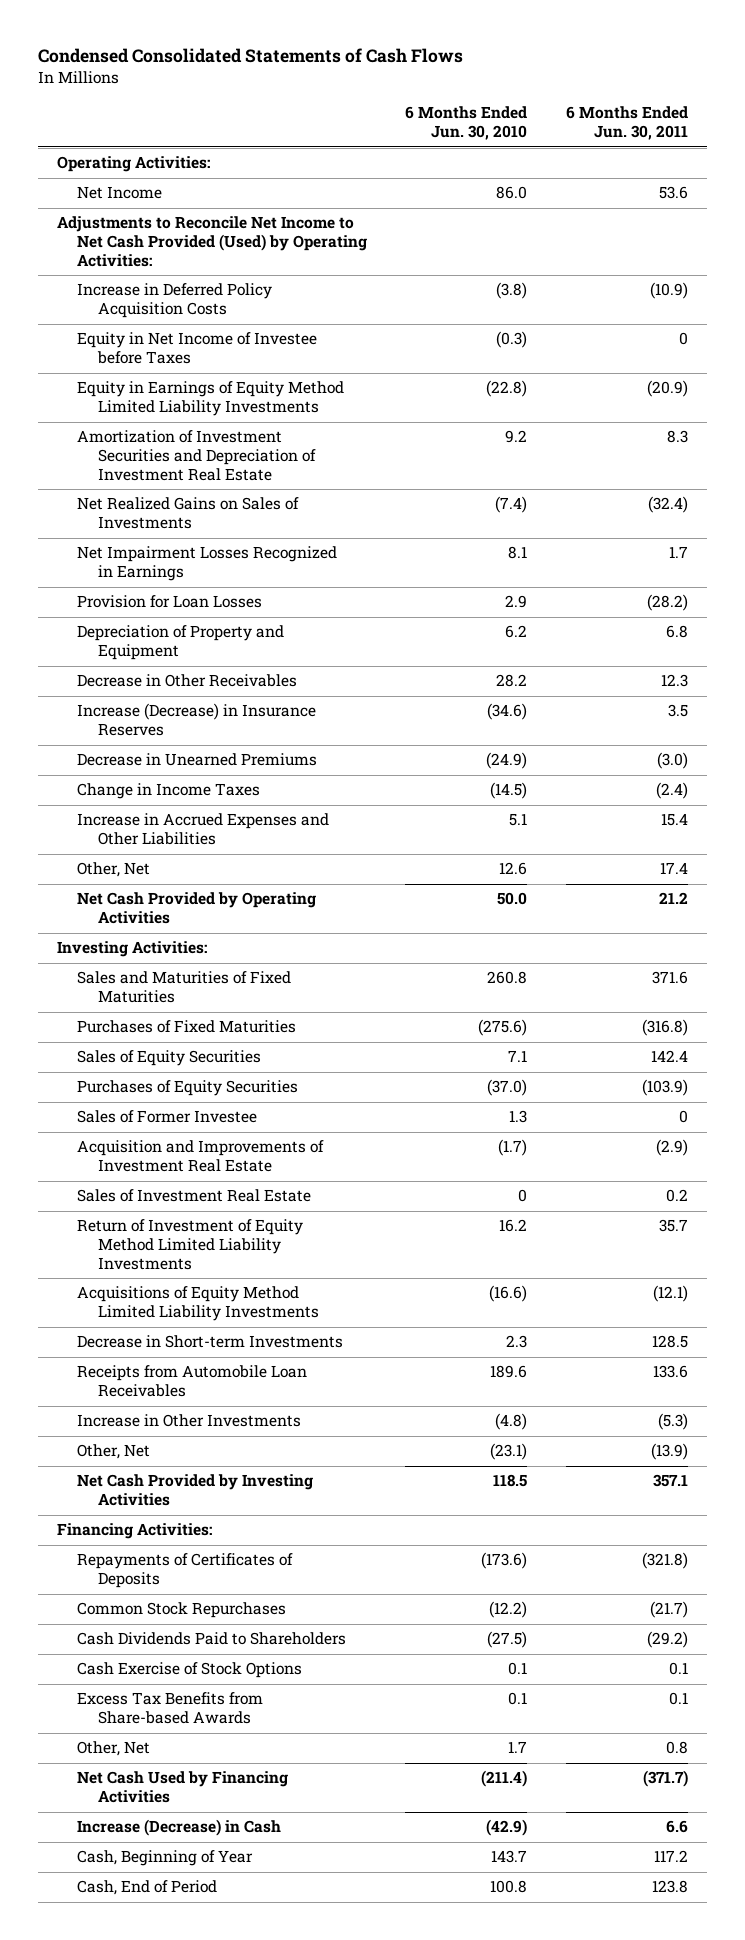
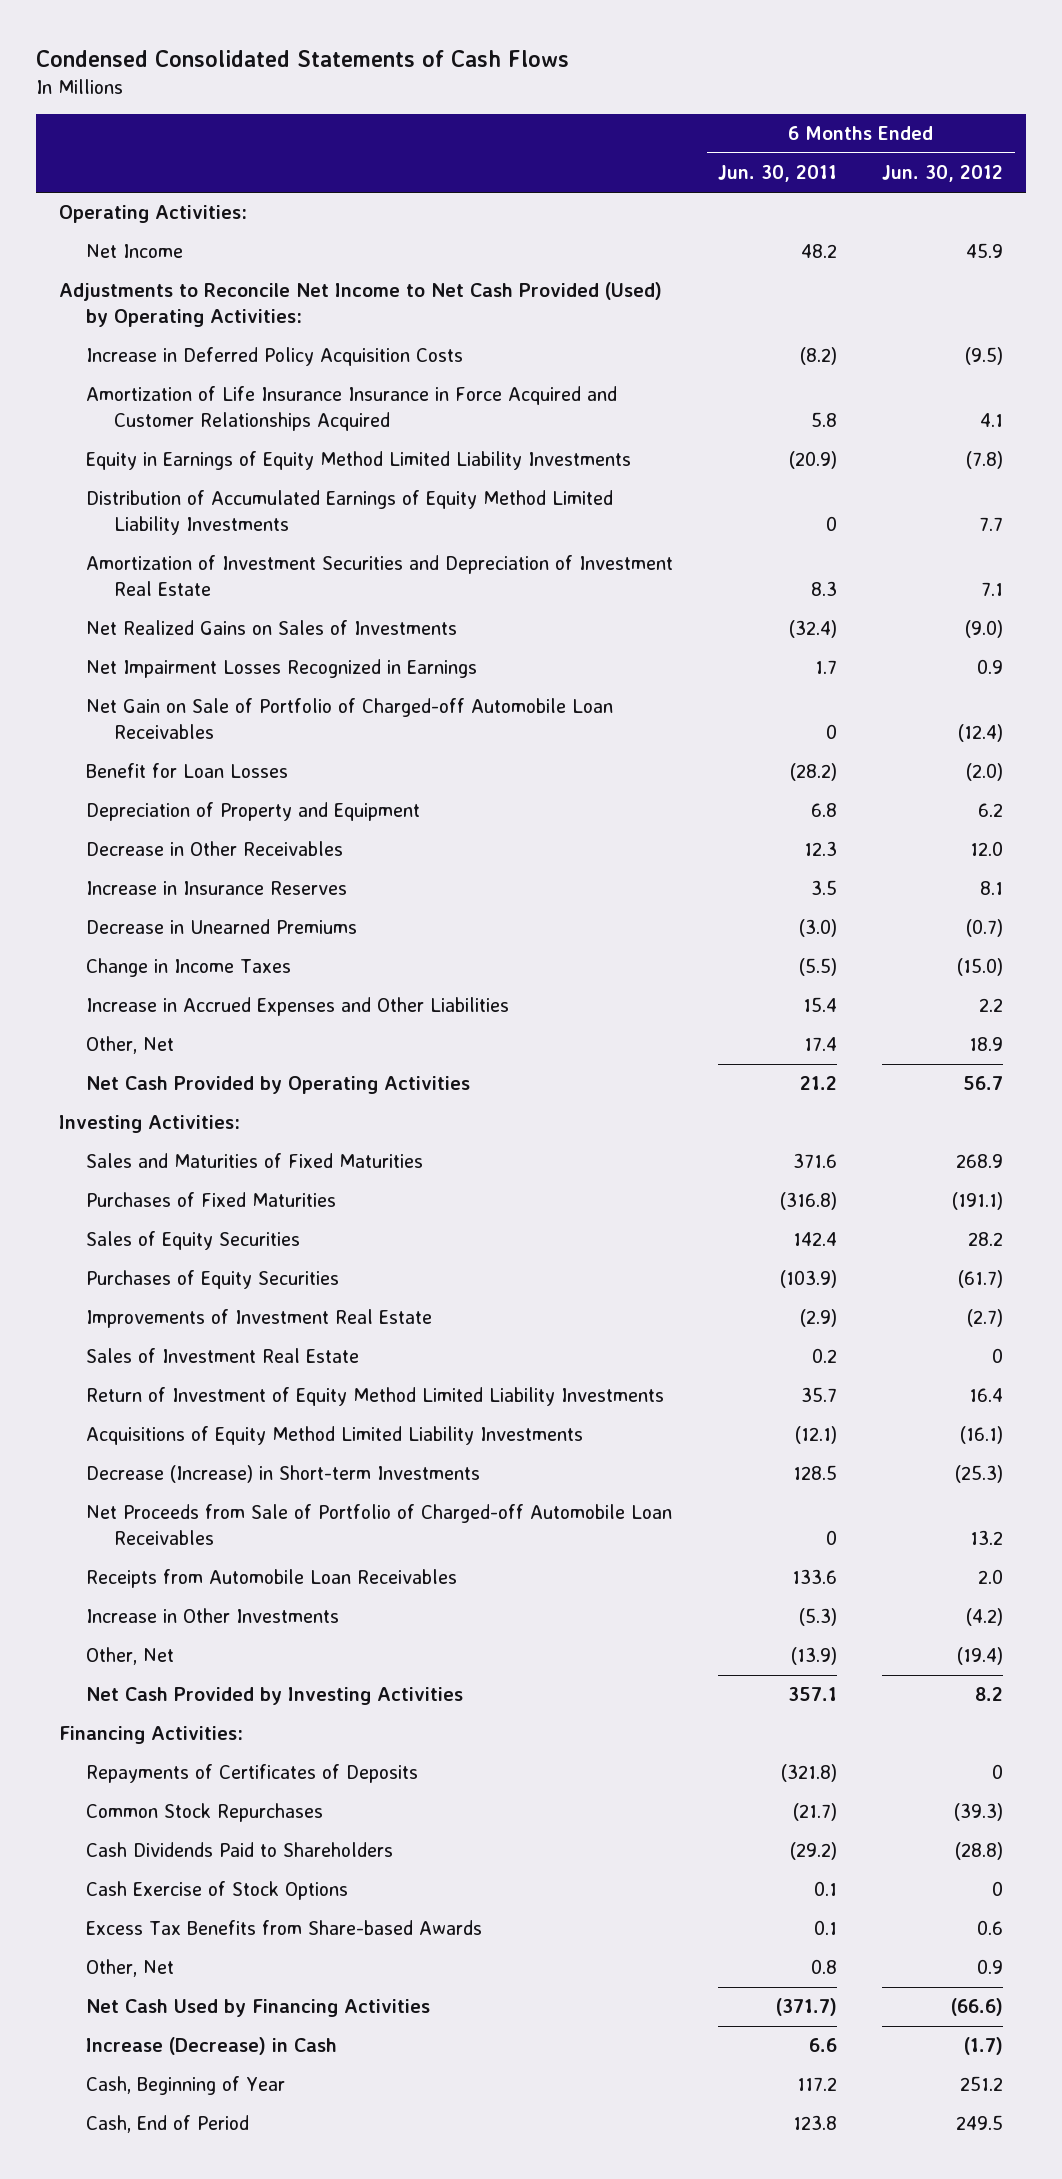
- | 6 Months Ended Jun. 30, 2010 | 6 Months Ended Jun. 30, 2011
+ | 6 Months Ended Jun. 30, 2011 | 6 Months Ended Jun. 30, 2012
- Net Income | 86.0 | 53.6
+ Net Income | 48.2 | 45.9
- Increase in Deferred Policy Acquisition Costs | (3.8) | (10.9)
- Equity in Net Income of Investee before Taxes | (0.3) | 0
+ Increase in Deferred Policy Acquisition Costs | (8.2) | (9.5)
+ Amortization of Life Insurance Insurance in Force Acquired and Customer Relationships Acquired | 5.8 | 4.1
+ Distribution of Accumulated Earnings of Equity Method Limited Liability Investments | 0 | 7.7
- Provision for Loan Losses | 2.9 | (28.2)
+ Net Gain on Sale of Portfolio of Charged-off Automobile Loan Receivables | 0 | (12.4)
+ Benefit for Loan Losses | (28.2) | (2.0)
- Increase (Decrease) in Insurance Reserves | (34.6) | 3.5
+ Increase in Insurance Reserves | 3.5 | 8.1
- Change in Income Taxes | (14.5) | (2.4)
+ Change in Income Taxes | (5.5) | (15.0)
- Sales of Former Investee | 1.3 | 0
- Acquisition and Improvements of Investment Real Estate | (1.7) | (2.9)
+ Improvements of Investment Real Estate | (2.9) | (2.7)
- Decrease in Short-term Investments | 2.3 | 128.5
+ Decrease (Increase) in Short-term Investments | 128.5 | (25.3)
+ Net Proceeds from Sale of Portfolio of Charged-off Automobile Loan Receivables | 0 | 13.2

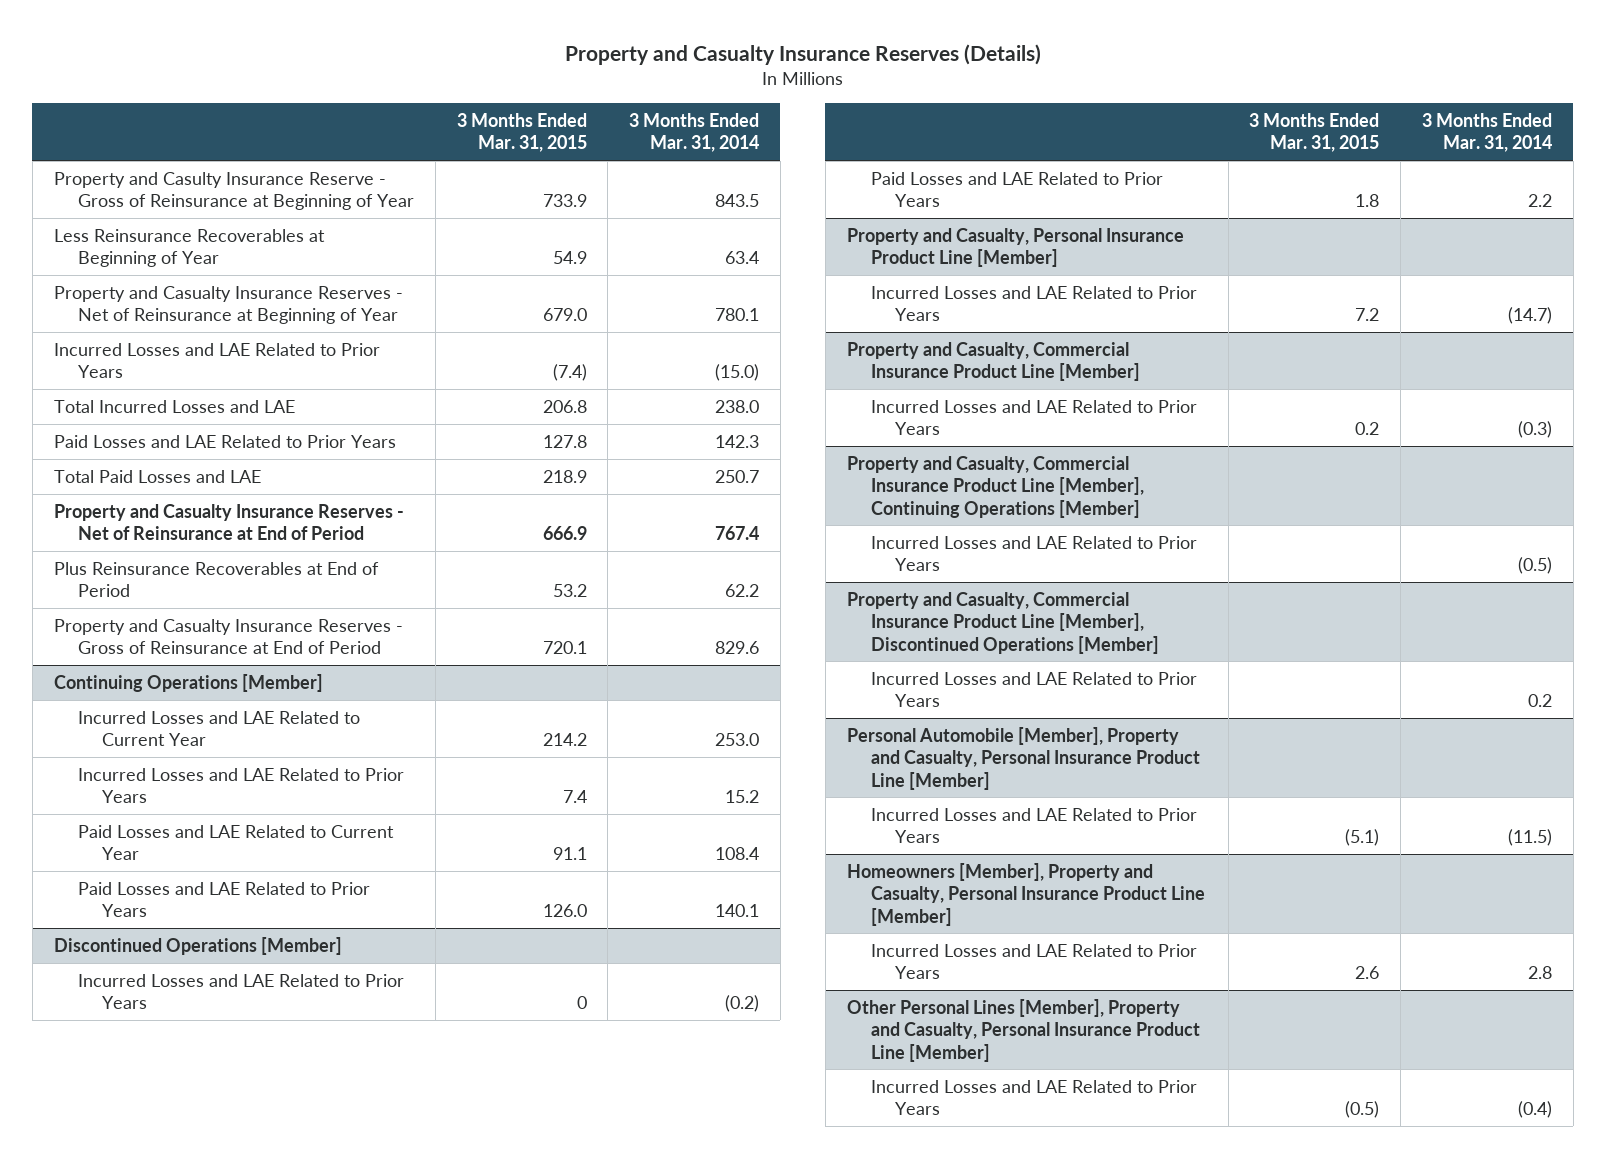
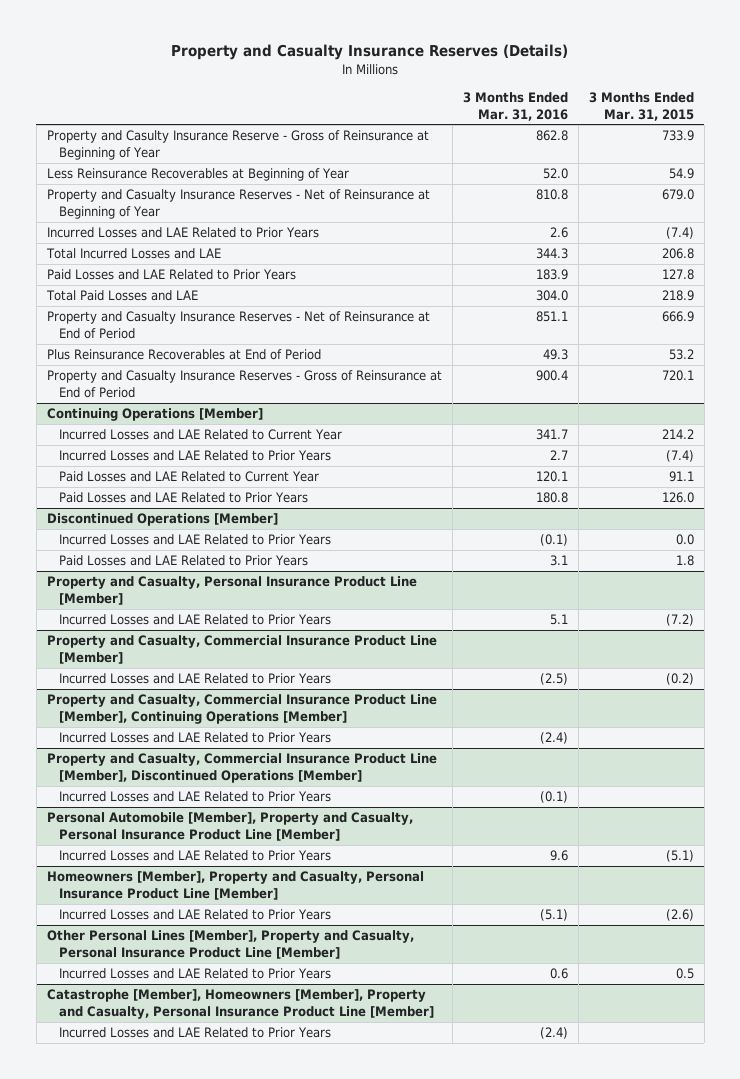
- | 3 Months Ended Mar. 31, 2015 | 3 Months Ended Mar. 31, 2014
+ | 3 Months Ended Mar. 31, 2016 | 3 Months Ended Mar. 31, 2015
@ Continuing Operations [Member]
- Incurred Losses and LAE Related to Prior Years | 7.4 | 15.2
+ Incurred Losses and LAE Related to Prior Years | 2.7 | (7.4)
@ Discontinued Operations [Member]
- Incurred Losses and LAE Related to Prior Years | 0 | (0.2)
+ Incurred Losses and LAE Related to Prior Years | (0.1) | 0.0
@ Property and Casualty, Personal Insurance Product Line [Member]
- Incurred Losses and LAE Related to Prior Years | 7.2 | (14.7)
+ Incurred Losses and LAE Related to Prior Years | 5.1 | (7.2)
@ Property and Casualty, Commercial Insurance Product Line [Member]
- Incurred Losses and LAE Related to Prior Years | 0.2 | (0.3)
+ Incurred Losses and LAE Related to Prior Years | (2.5) | (0.2)
@ Homeowners [Member], Property and Casualty, Personal Insurance Product Line [Member]
- Incurred Losses and LAE Related to Prior Years | 2.6 | 2.8
+ Incurred Losses and LAE Related to Prior Years | (5.1) | (2.6)
@ Other Personal Lines [Member], Property and Casualty, Personal Insurance Product Line [Member]
- Incurred Losses and LAE Related to Prior Years | (0.5) | (0.4)
+ Incurred Losses and LAE Related to Prior Years | 0.6 | 0.5
+ Catastrophe [Member], Homeowners [Member], Property and Casualty, Personal Insurance Product Line [Member]
+ Incurred Losses and LAE Related to Prior Years | (2.4) |

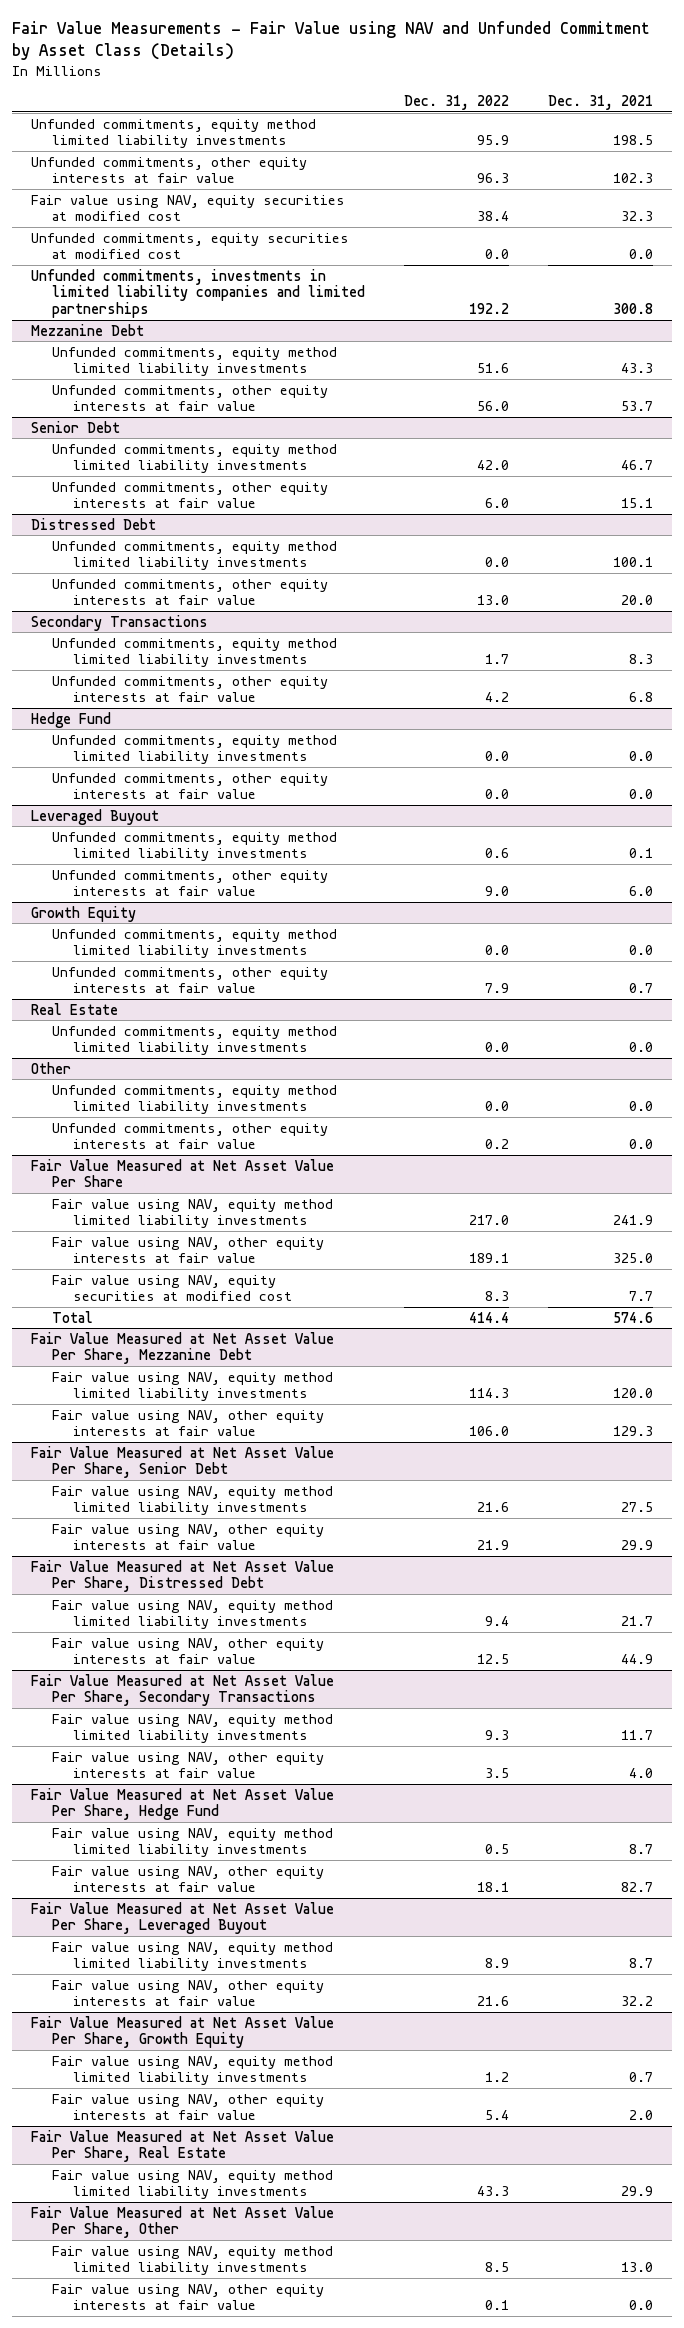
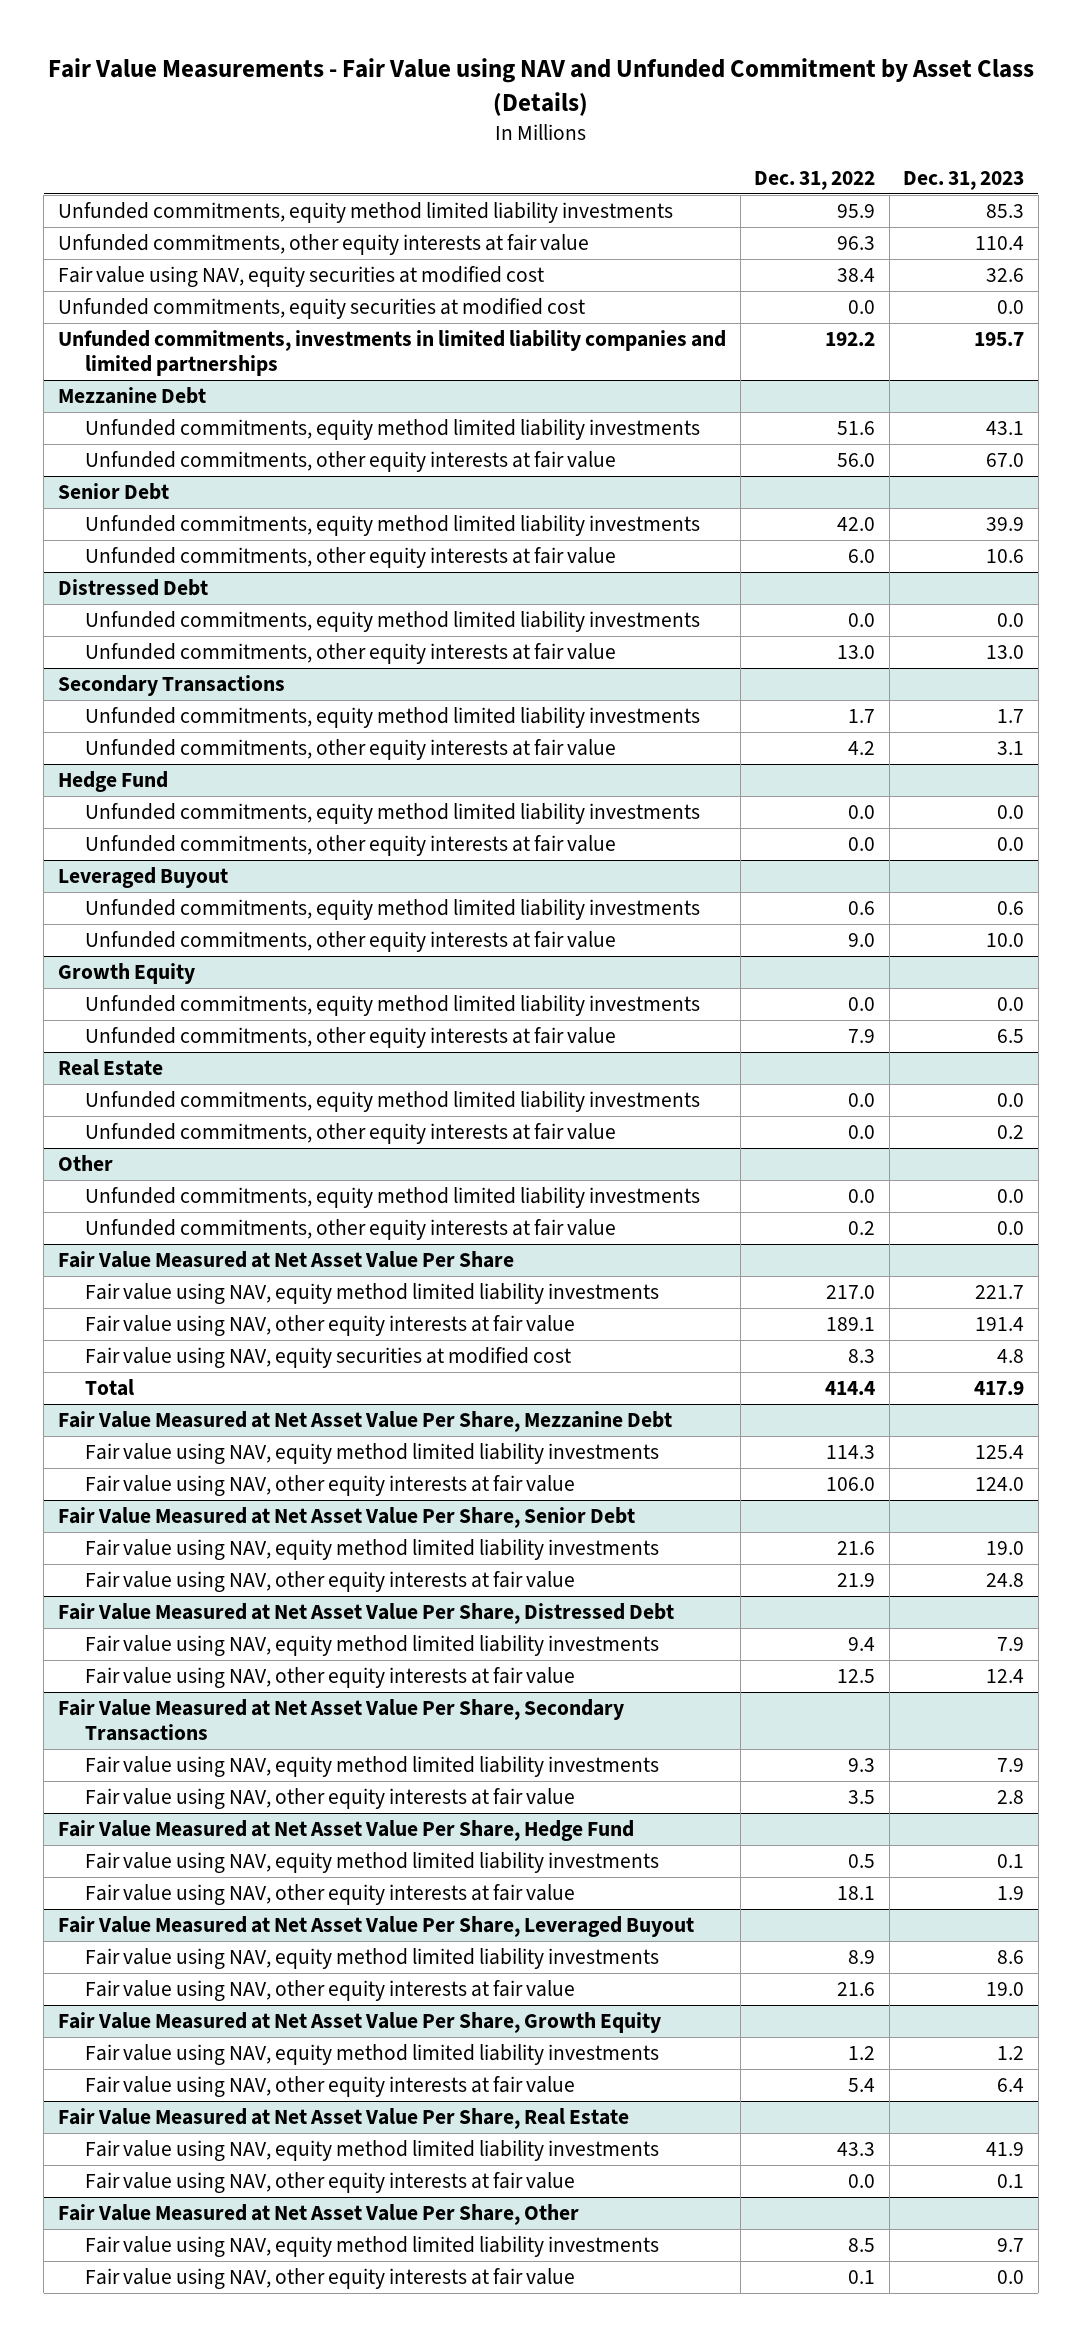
- | Dec. 31, 2022 | Dec. 31, 2021
+ | Dec. 31, 2022 | Dec. 31, 2023
@ Real Estate
+ Unfunded commitments, other equity interests at fair value | 0.0 | 0.2
@ Fair Value Measured at Net Asset Value Per Share, Real Estate
+ Fair value using NAV, other equity interests at fair value | 0.0 | 0.1

